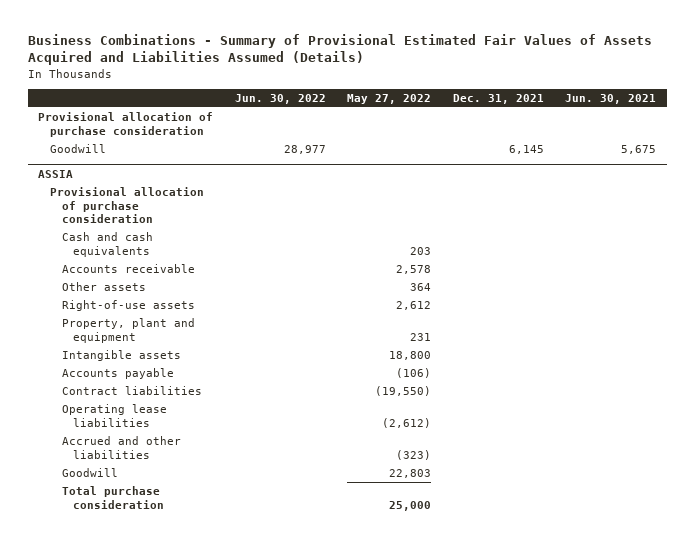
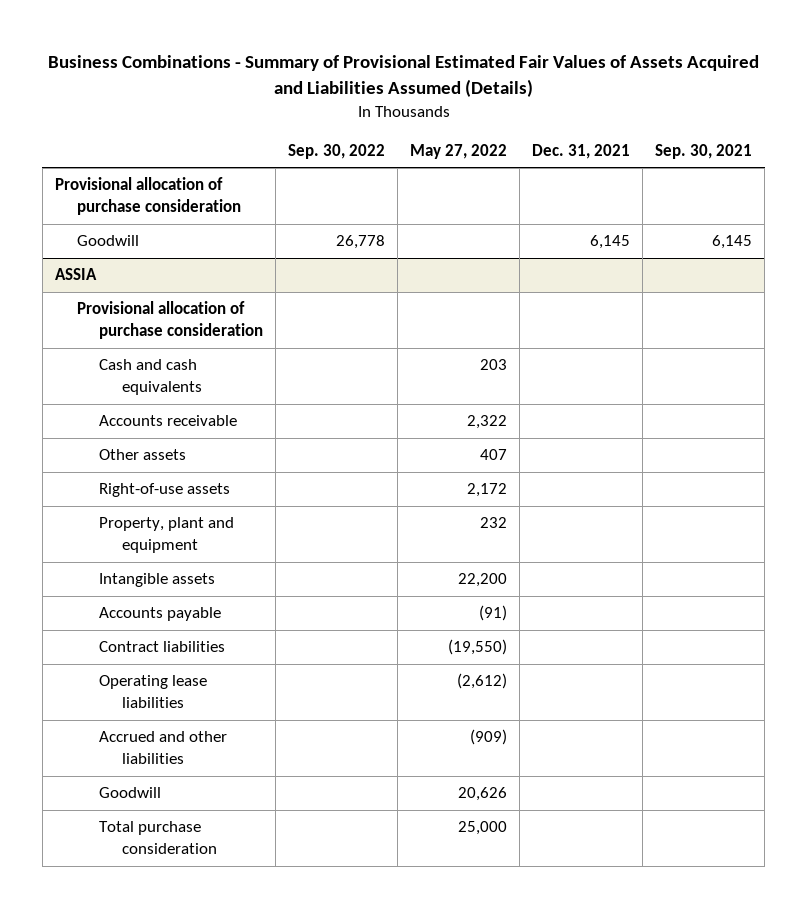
- | Jun. 30, 2022 | May 27, 2022 | Dec. 31, 2021 | Jun. 30, 2021
+ | Sep. 30, 2022 | May 27, 2022 | Dec. 31, 2021 | Sep. 30, 2021
@ ASSIA
- Accounts receivable | | 2,578 | |
- Other assets | | 364 | |
- Right-of-use assets | | 2,612 | |
- Property, plant and equipment | | 231 | |
- Intangible assets | | 18,800 | |
- Accounts payable | | (106) | |
+ Accounts receivable | | 2,322 | |
+ Other assets | | 407 | |
+ Right-of-use assets | | 2,172 | |
+ Property, plant and equipment | | 232 | |
+ Intangible assets | | 22,200 | |
+ Accounts payable | | (91) | |
- Accrued and other liabilities | | (323) | |
- Goodwill | | 22,803 | |
+ Accrued and other liabilities | | (909) | |
+ Goodwill | | 20,626 | |

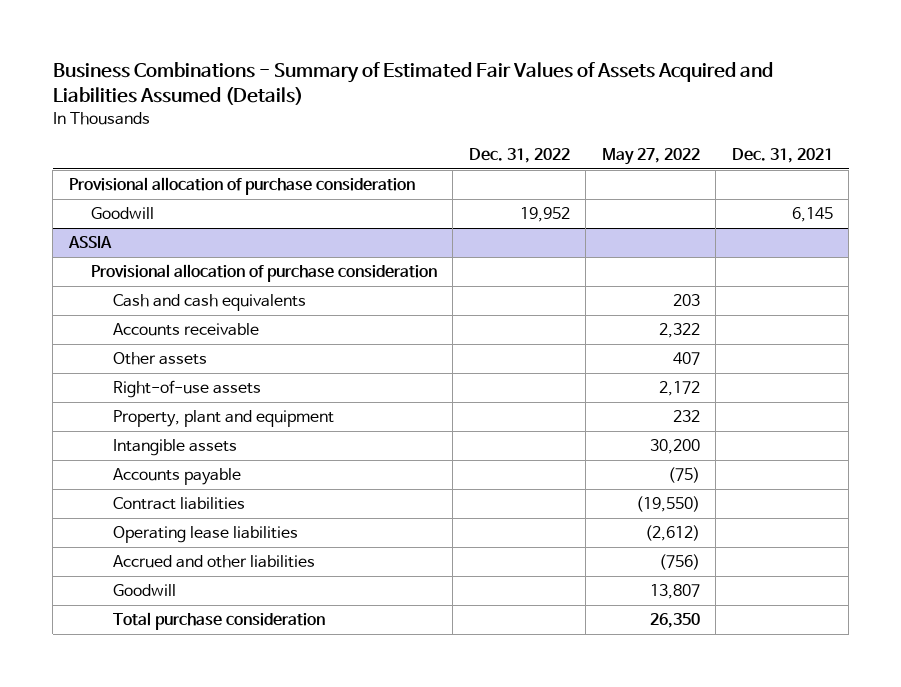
- Business Combinations - Summary of Provisional Estimated Fair Values of Assets Acquired and Liabilities Assumed (Details)
+ Business Combinations - Summary of Estimated Fair Values of Assets Acquired and Liabilities Assumed (Details)
- | Sep. 30, 2022 | May 27, 2022 | Dec. 31, 2021 | Sep. 30, 2021
+ | Dec. 31, 2022 | May 27, 2022 | Dec. 31, 2021
@ ASSIA
- Intangible assets | | 22,200 | |
- Accounts payable | | (91) | |
+ Intangible assets | | 30,200 |
+ Accounts payable | | (75) |
- Accrued and other liabilities | | (909) | |
- Goodwill | | 20,626 | |
- Total purchase consideration | | 25,000 | |
+ Accrued and other liabilities | | (756) |
+ Goodwill | | 13,807 |
+ Total purchase consideration | | 26,350 |

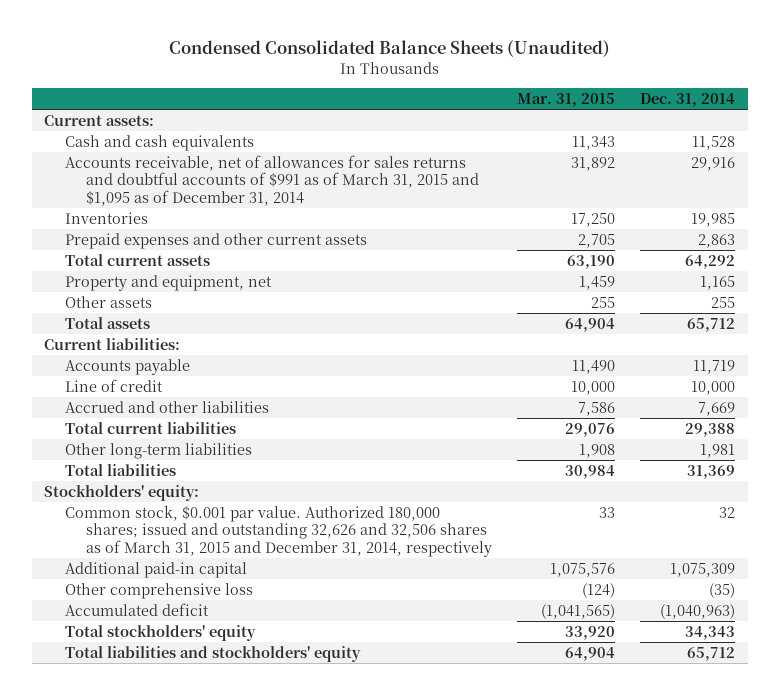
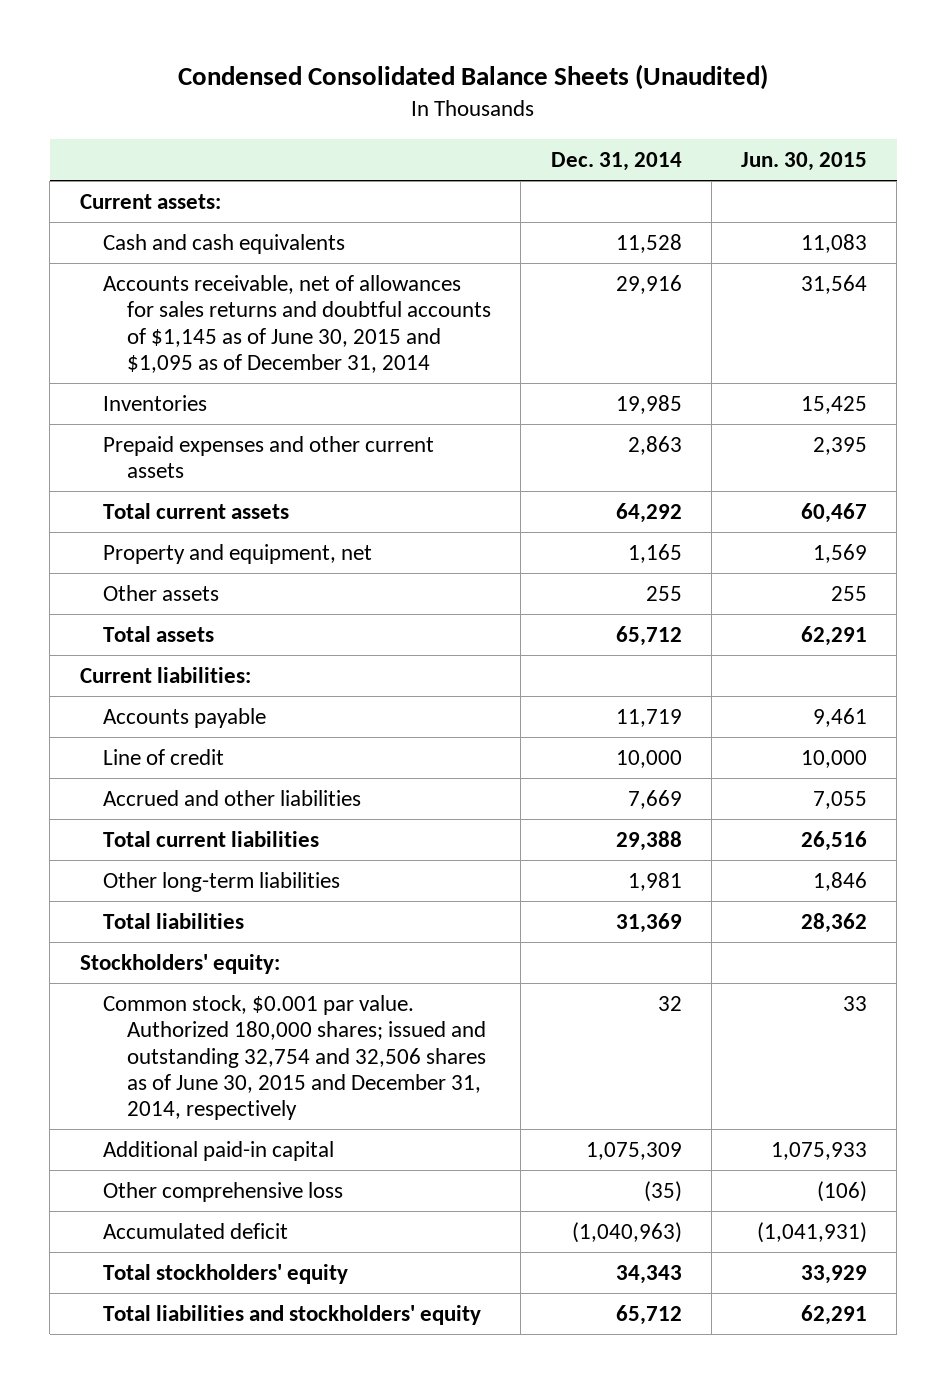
- | Mar. 31, 2015 | Dec. 31, 2014
+ | Dec. 31, 2014 | Jun. 30, 2015
- Accounts receivable, net of allowances for sales returns and doubtful accounts of $991 as of March 31, 2015 and $1,095 as of December 31, 2014 | 31,892 | 29,916
+ Accounts receivable, net of allowances for sales returns and doubtful accounts of $1,145 as of June 30, 2015 and $1,095 as of December 31, 2014 | 29,916 | 31,564
- Common stock, $0.001 par value. Authorized 180,000 shares; issued and outstanding 32,626 and 32,506 shares as of March 31, 2015 and December 31, 2014, respectively | 33 | 32
+ Common stock, $0.001 par value. Authorized 180,000 shares; issued and outstanding 32,754 and 32,506 shares as of June 30, 2015 and December 31, 2014, respectively | 32 | 33

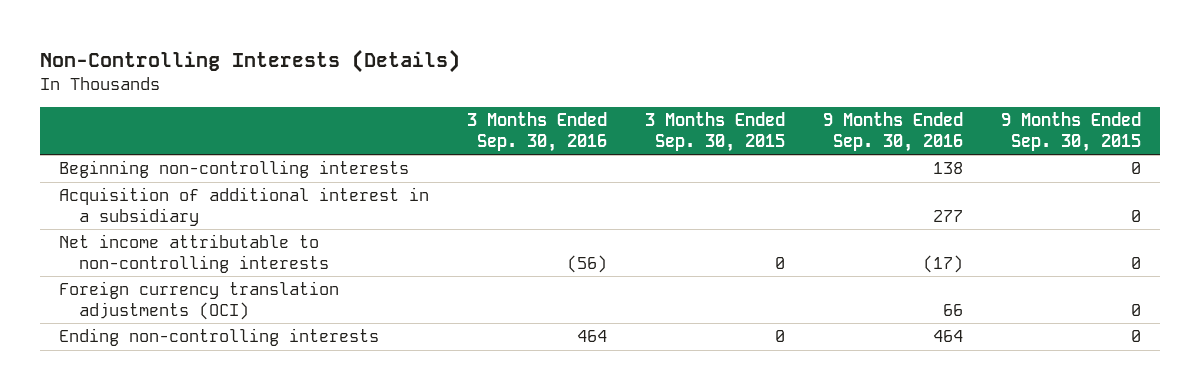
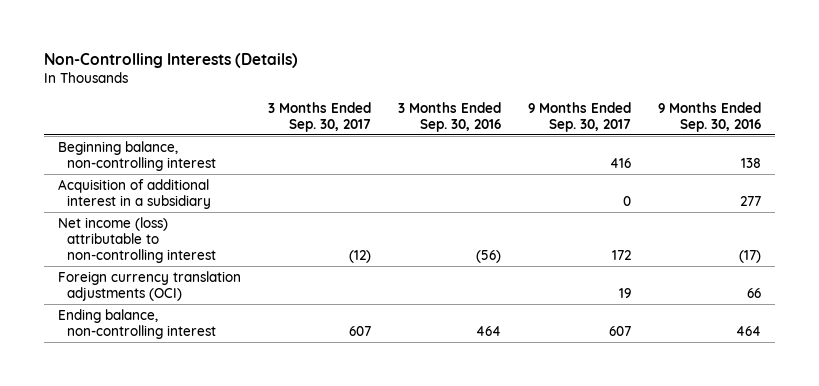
- | 3 Months Ended Sep. 30, 2016 | 3 Months Ended Sep. 30, 2015 | 9 Months Ended Sep. 30, 2016 | 9 Months Ended Sep. 30, 2015
+ | 3 Months Ended Sep. 30, 2017 | 3 Months Ended Sep. 30, 2016 | 9 Months Ended Sep. 30, 2017 | 9 Months Ended Sep. 30, 2016
- Beginning non-controlling interests | | | 138 | 0
+ Beginning balance, non-controlling interest | | | 416 | 138
- Net income attributable to non-controlling interests | (56) | 0 | (17) | 0
+ Net income (loss) attributable to non-controlling interest | (12) | (56) | 172 | (17)
- Ending non-controlling interests | 464 | 0 | 464 | 0
+ Ending balance, non-controlling interest | 607 | 464 | 607 | 464

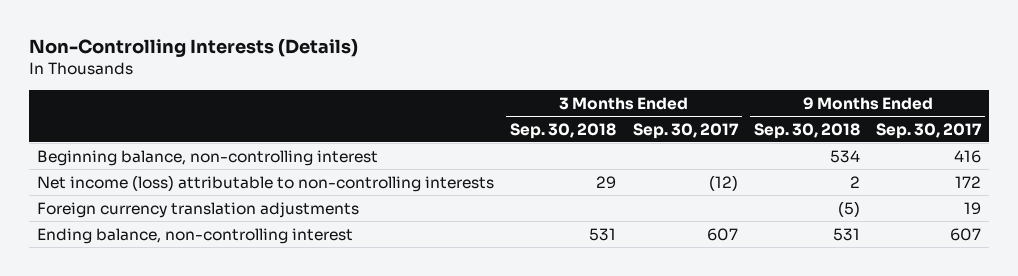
- | 3 Months Ended Sep. 30, 2017 | 3 Months Ended Sep. 30, 2016 | 9 Months Ended Sep. 30, 2017 | 9 Months Ended Sep. 30, 2016
+ | 3 Months Ended Sep. 30, 2018 | 3 Months Ended Sep. 30, 2017 | 9 Months Ended Sep. 30, 2018 | 9 Months Ended Sep. 30, 2017
- Acquisition of additional interest in a subsidiary | | | 0 | 277
- Net income (loss) attributable to non-controlling interest | (12) | (56) | 172 | (17)
- Foreign currency translation adjustments (OCI) | | | 19 | 66
+ Net income (loss) attributable to non-controlling interests | 29 | (12) | 2 | 172
+ Foreign currency translation adjustments | | | (5) | 19

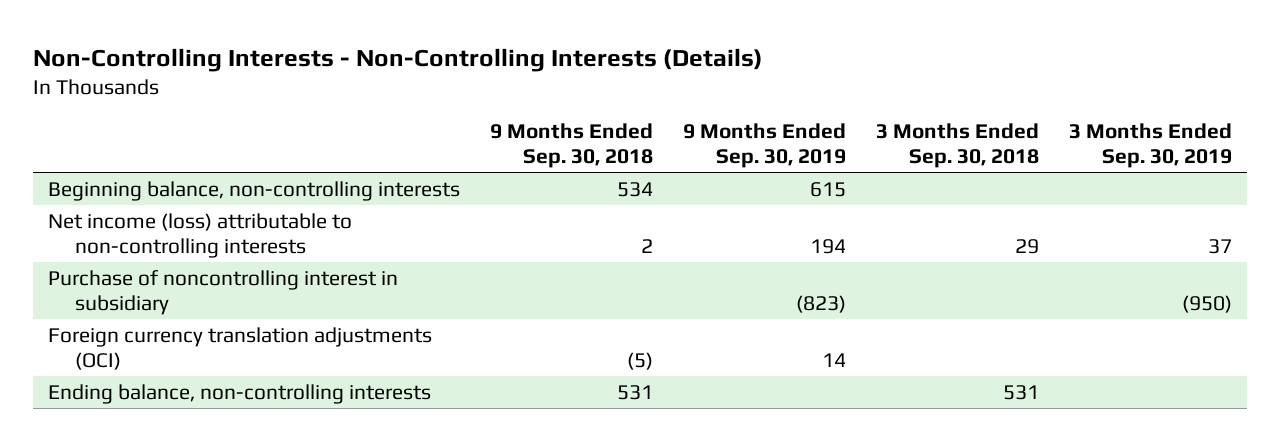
- Non-Controlling Interests (Details)
+ Non-Controlling Interests - Non-Controlling Interests (Details)
- | 3 Months Ended Sep. 30, 2018 | 3 Months Ended Sep. 30, 2017 | 9 Months Ended Sep. 30, 2018 | 9 Months Ended Sep. 30, 2017
+ | 9 Months Ended Sep. 30, 2018 | 9 Months Ended Sep. 30, 2019 | 3 Months Ended Sep. 30, 2018 | 3 Months Ended Sep. 30, 2019
- Beginning balance, non-controlling interest | | | 534 | 416
+ Beginning balance, non-controlling interests | 534 | 615 | |
- Foreign currency translation adjustments | | | (5) | 19
- Ending balance, non-controlling interest | 531 | 607 | 531 | 607
+ Purchase of noncontrolling interest in subsidiary | | (823) | | (950)
+ Foreign currency translation adjustments (OCI) | (5) | 14 | |
+ Ending balance, non-controlling interests | 531 | | 531 |

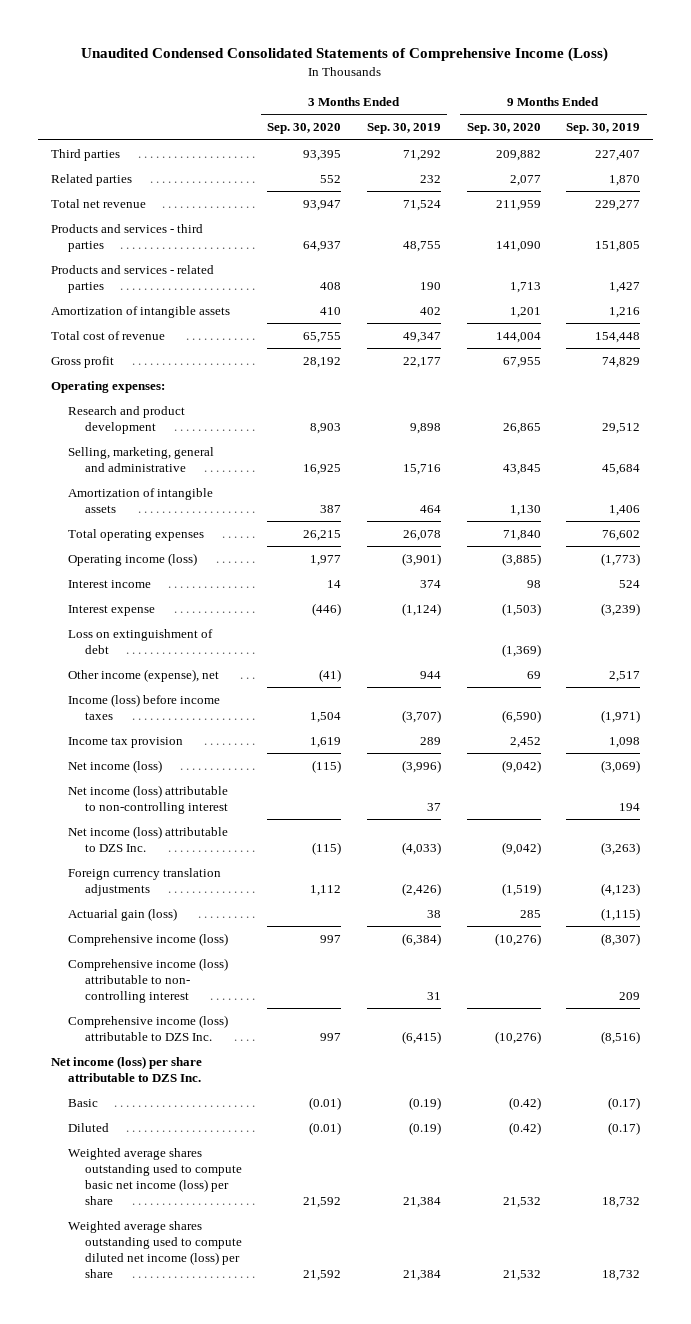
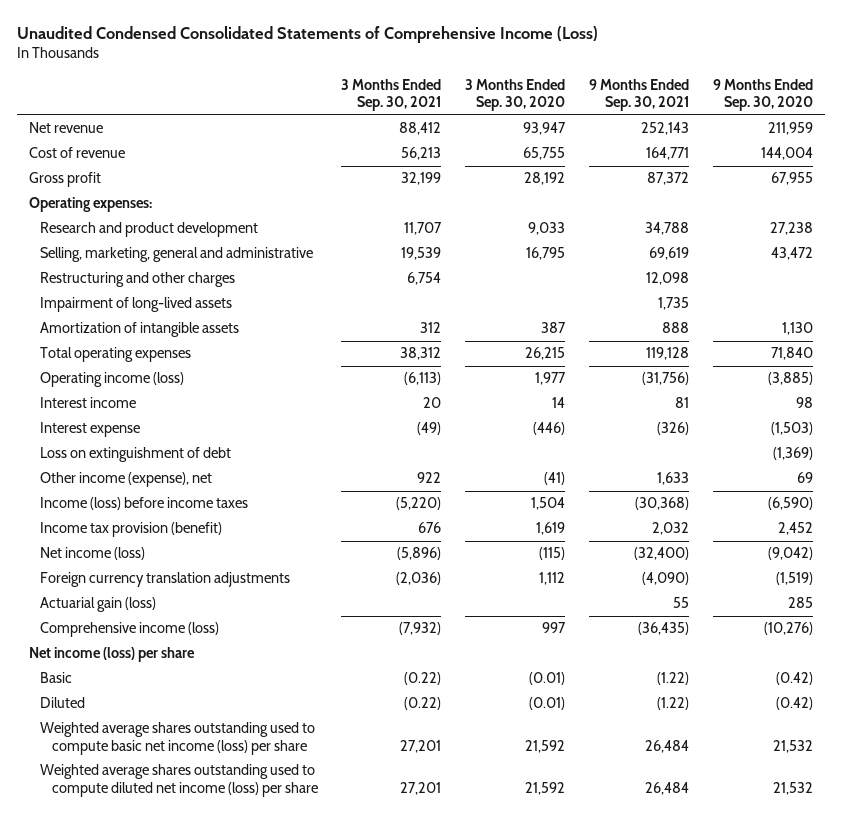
- | 3 Months Ended Sep. 30, 2020 | 3 Months Ended Sep. 30, 2019 | 9 Months Ended Sep. 30, 2020 | 9 Months Ended Sep. 30, 2019
+ | 3 Months Ended Sep. 30, 2021 | 3 Months Ended Sep. 30, 2020 | 9 Months Ended Sep. 30, 2021 | 9 Months Ended Sep. 30, 2020
- Third parties | 93,395 | 71,292 | 209,882 | 227,407
- Related parties | 552 | 232 | 2,077 | 1,870
- Total net revenue | 93,947 | 71,524 | 211,959 | 229,277
- Products and services - third parties | 64,937 | 48,755 | 141,090 | 151,805
- Products and services - related parties | 408 | 190 | 1,713 | 1,427
- Amortization of intangible assets | 410 | 402 | 1,201 | 1,216
- Total cost of revenue | 65,755 | 49,347 | 144,004 | 154,448
+ Net revenue | 88,412 | 93,947 | 252,143 | 211,959
+ Cost of revenue | 56,213 | 65,755 | 164,771 | 144,004
- Research and product development | 8,903 | 9,898 | 26,865 | 29,512
- Selling, marketing, general and administrative | 16,925 | 15,716 | 43,845 | 45,684
+ Research and product development | 11,707 | 9,033 | 34,788 | 27,238
+ Selling, marketing, general and administrative | 19,539 | 16,795 | 69,619 | 43,472
+ Restructuring and other charges | 6,754 | | 12,098 |
+ Impairment of long-lived assets | | | 1,735 |
- Income tax provision | 1,619 | 289 | 2,452 | 1,098
+ Income tax provision (benefit) | 676 | 1,619 | 2,032 | 2,452
- Net income (loss) attributable to non-controlling interest | | 37 | | 194
- Net income (loss) attributable to DZS Inc. | (115) | (4,033) | (9,042) | (3,263)
- Comprehensive income (loss) attributable to non- controlling interest | | 31 | | 209
- Comprehensive income (loss) attributable to DZS Inc. | 997 | (6,415) | (10,276) | (8,516)
- Net income (loss) per share attributable to DZS Inc.
+ Net income (loss) per share

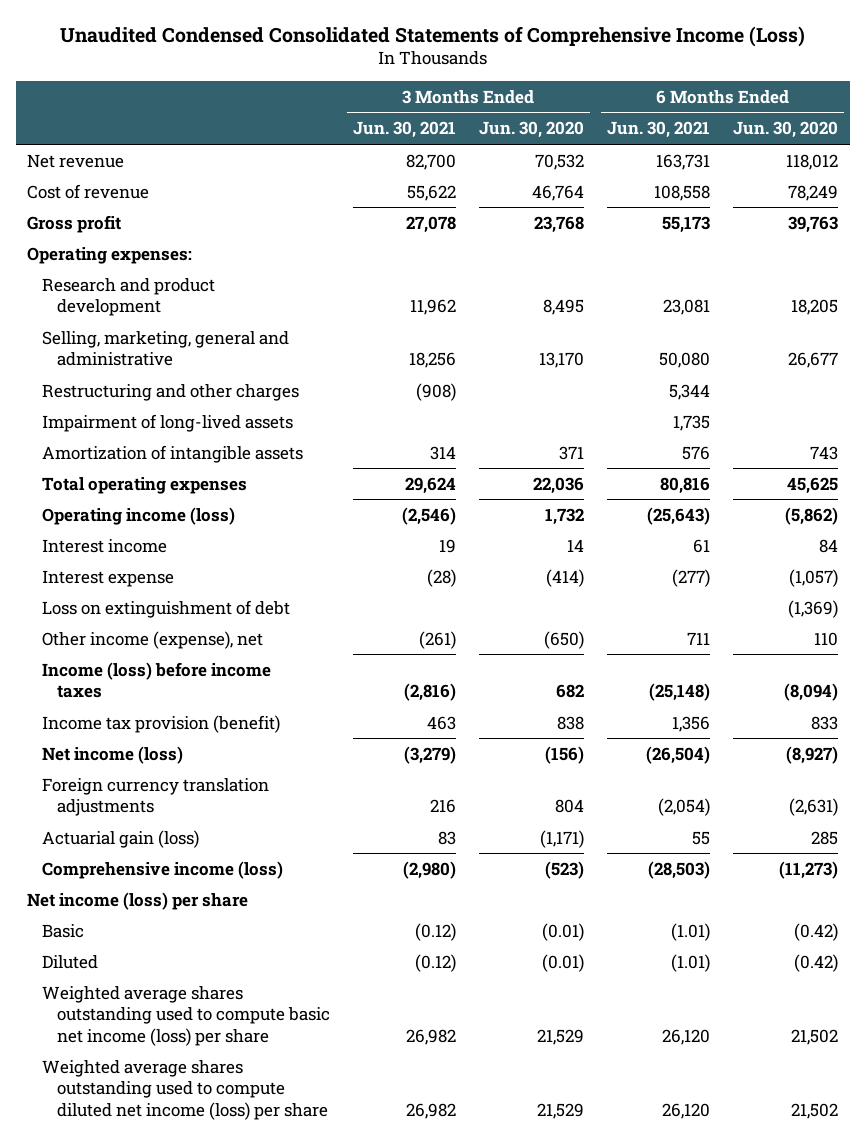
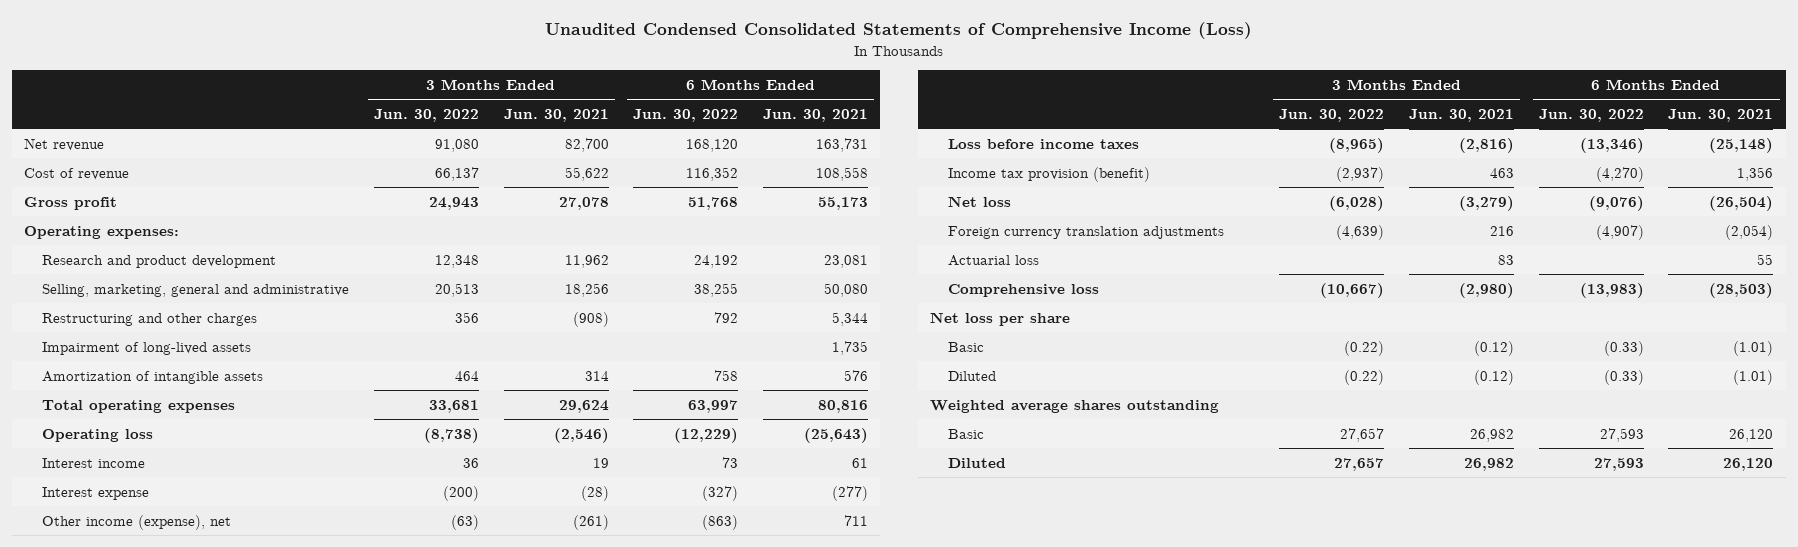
- | 3 Months Ended Jun. 30, 2021 | 3 Months Ended Jun. 30, 2020 | 6 Months Ended Jun. 30, 2021 | 6 Months Ended Jun. 30, 2020
+ | 3 Months Ended Jun. 30, 2022 | 3 Months Ended Jun. 30, 2021 | 6 Months Ended Jun. 30, 2022 | 6 Months Ended Jun. 30, 2021
- Operating income (loss) | (2,546) | 1,732 | (25,643) | (5,862)
+ Operating loss | (8,738) | (2,546) | (12,229) | (25,643)
- Loss on extinguishment of debt | | | | (1,369)
- Income (loss) before income taxes | (2,816) | 682 | (25,148) | (8,094)
+ Loss before income taxes | (8,965) | (2,816) | (13,346) | (25,148)
- Net income (loss) | (3,279) | (156) | (26,504) | (8,927)
+ Net loss | (6,028) | (3,279) | (9,076) | (26,504)
- Actuarial gain (loss) | 83 | (1,171) | 55 | 285
- Comprehensive income (loss) | (2,980) | (523) | (28,503) | (11,273)
- Net income (loss) per share
+ Actuarial loss | | 83 | | 55
+ Comprehensive loss | (10,667) | (2,980) | (13,983) | (28,503)
+ Net loss per share
- Weighted average shares outstanding used to compute basic net income (loss) per share | 26,982 | 21,529 | 26,120 | 21,502
- Weighted average shares outstanding used to compute diluted net income (loss) per share | 26,982 | 21,529 | 26,120 | 21,502
+ Weighted average shares outstanding
+ Basic | 27,657 | 26,982 | 27,593 | 26,120
+ Diluted | 27,657 | 26,982 | 27,593 | 26,120

